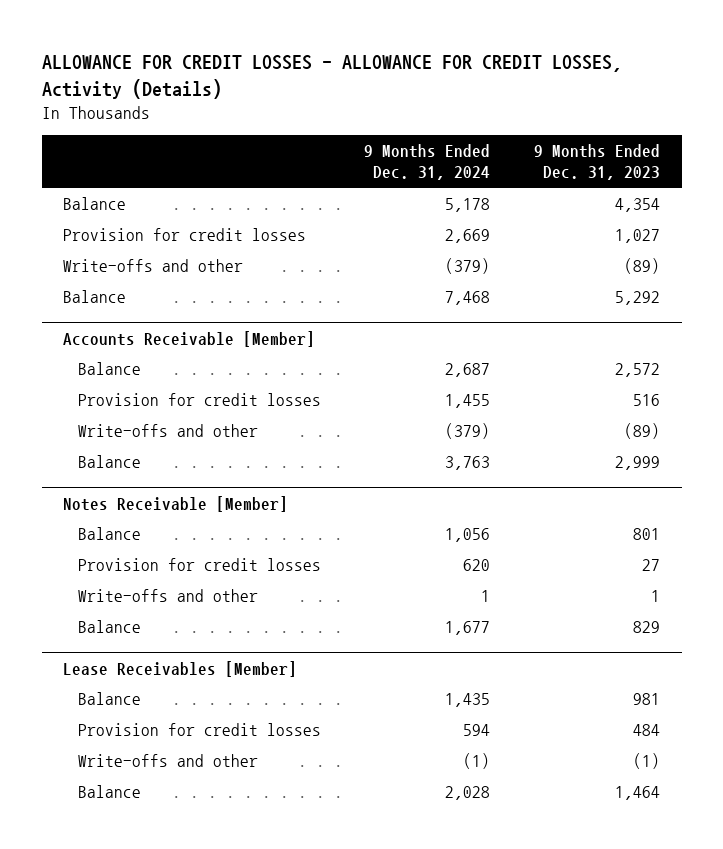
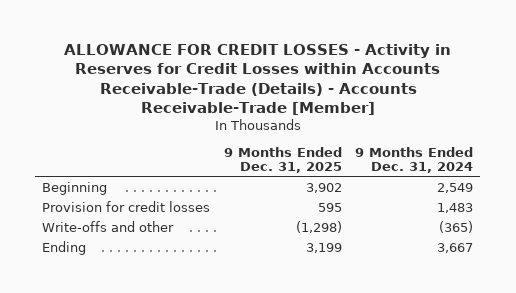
- ALLOWANCE FOR CREDIT LOSSES - ALLOWANCE FOR CREDIT LOSSES, Activity (Details)
+ ALLOWANCE FOR CREDIT LOSSES - Activity in Reserves for Credit Losses within Accounts Receivable-Trade (Details) - Accounts Receivable-Trade [Member]
- | 9 Months Ended Dec. 31, 2024 | 9 Months Ended Dec. 31, 2023
+ | 9 Months Ended Dec. 31, 2025 | 9 Months Ended Dec. 31, 2024
- Balance | 5,178 | 4,354
- Provision for credit losses | 2,669 | 1,027
- Write-offs and other | (379) | (89)
- Balance | 7,468 | 5,292
- Accounts Receivable [Member]
- Balance | 2,687 | 2,572
- Provision for credit losses | 1,455 | 516
- Write-offs and other | (379) | (89)
- Balance | 3,763 | 2,999
- Notes Receivable [Member]
- Balance | 1,056 | 801
- Provision for credit losses | 620 | 27
- Write-offs and other | 1 | 1
- Balance | 1,677 | 829
- Lease Receivables [Member]
- Balance | 1,435 | 981
- Provision for credit losses | 594 | 484
- Write-offs and other | (1) | (1)
- Balance | 2,028 | 1,464
+ Beginning | 3,902 | 2,549
+ Provision for credit losses | 595 | 1,483
+ Write-offs and other | (1,298) | (365)
+ Ending | 3,199 | 3,667

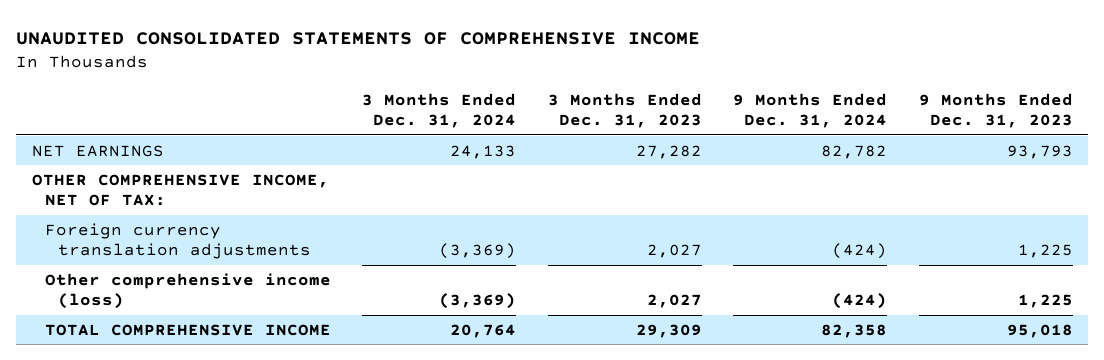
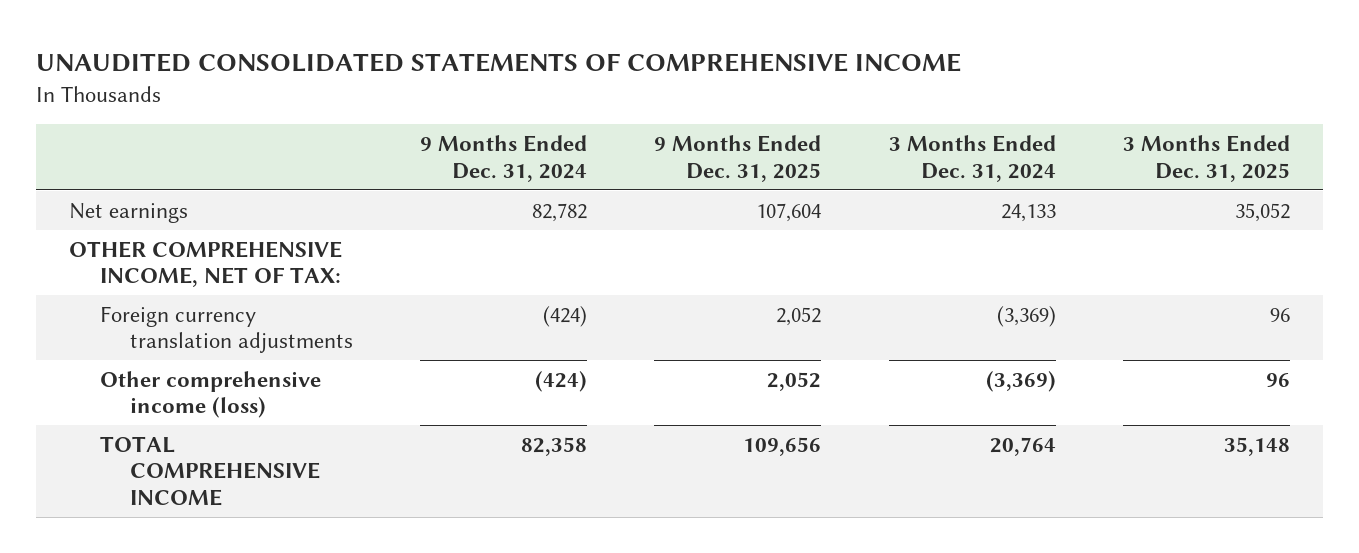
- | 3 Months Ended Dec. 31, 2024 | 3 Months Ended Dec. 31, 2023 | 9 Months Ended Dec. 31, 2024 | 9 Months Ended Dec. 31, 2023
+ | 9 Months Ended Dec. 31, 2024 | 9 Months Ended Dec. 31, 2025 | 3 Months Ended Dec. 31, 2024 | 3 Months Ended Dec. 31, 2025
- NET EARNINGS | 24,133 | 27,282 | 82,782 | 93,793
+ Net earnings | 82,782 | 107,604 | 24,133 | 35,052

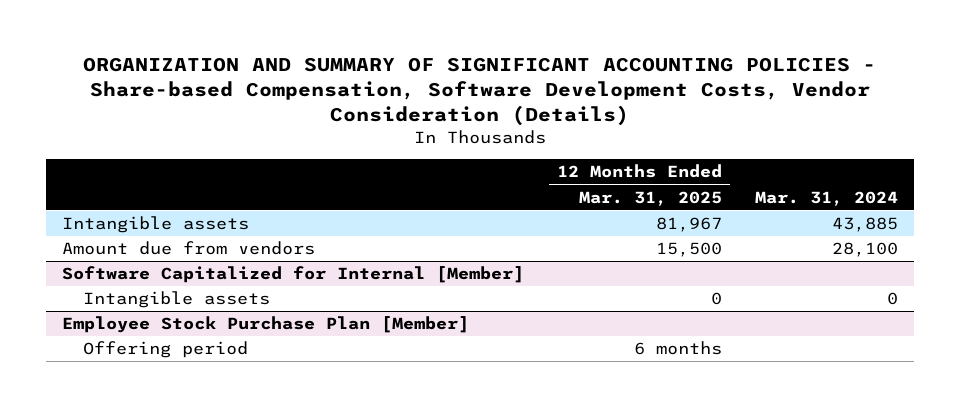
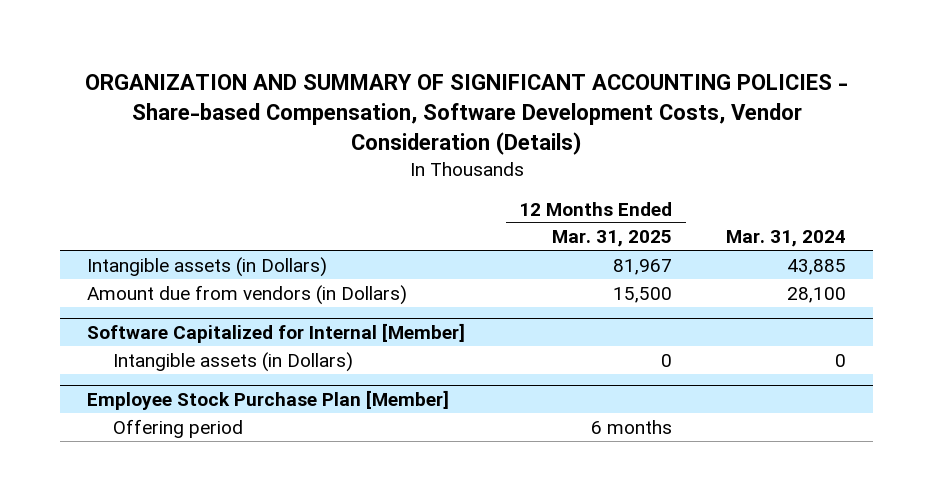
- Intangible assets | 81,967 | 43,885
- Amount due from vendors | 15,500 | 28,100
+ Intangible assets (in Dollars) | 81,967 | 43,885
+ Amount due from vendors (in Dollars) | 15,500 | 28,100
@ Software Capitalized for Internal [Member]
- Intangible assets | 0 | 0
+ Intangible assets (in Dollars) | 0 | 0

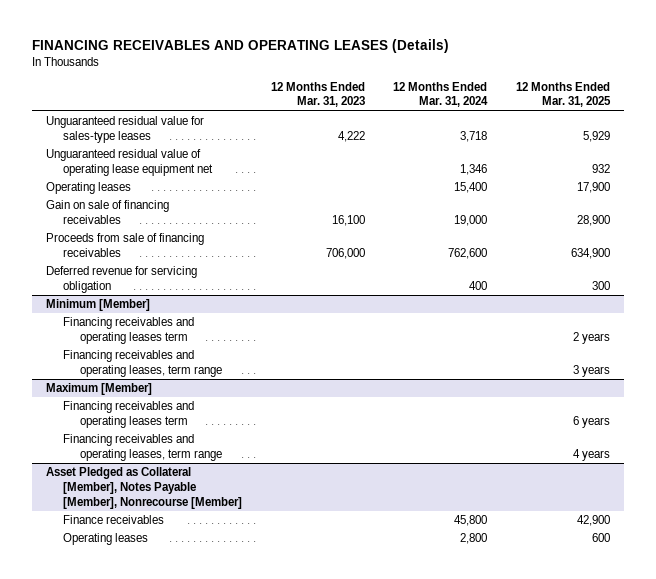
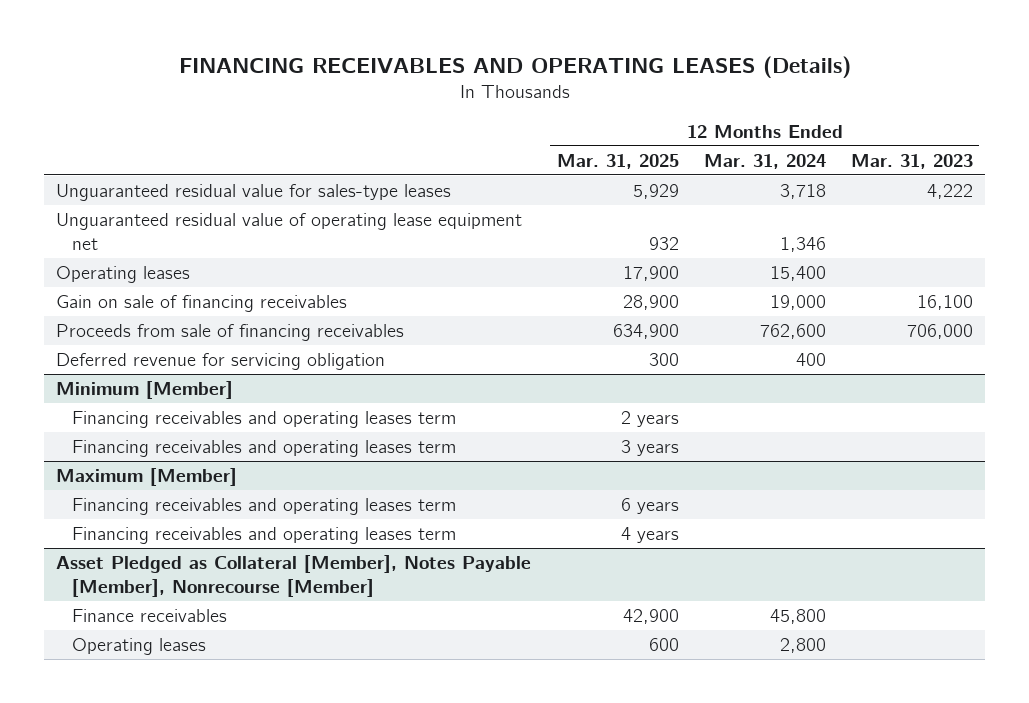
- | 12 Months Ended Mar. 31, 2023 | 12 Months Ended Mar. 31, 2024 | 12 Months Ended Mar. 31, 2025
+ | 12 Months Ended Mar. 31, 2025 | 12 Months Ended Mar. 31, 2024 | 12 Months Ended Mar. 31, 2023
@ Minimum [Member]
- Financing receivables and operating leases, term range | | | 3 years
+ Financing receivables and operating leases term | 3 years | |
@ Maximum [Member]
- Financing receivables and operating leases, term range | | | 4 years
+ Financing receivables and operating leases term | 4 years | |

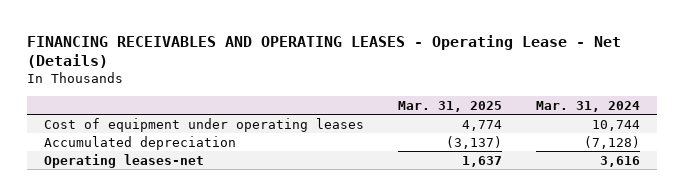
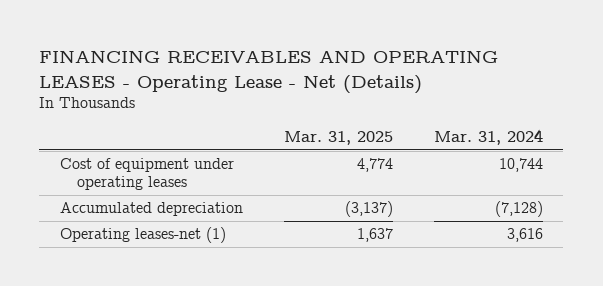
- Operating leases-net | 1,637 | 3,616
+ Operating leases-net (1) | 1,637 | 3,616

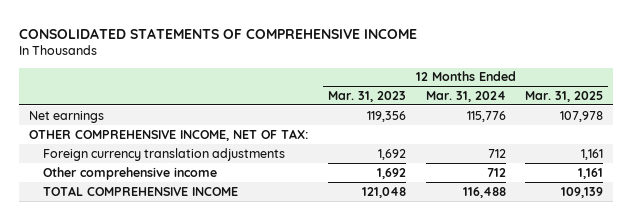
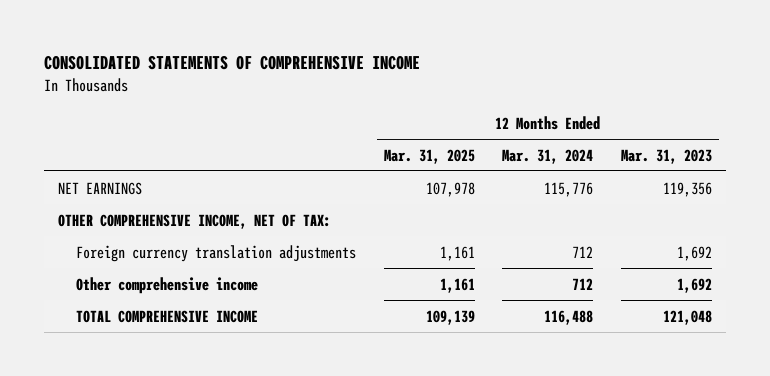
- | 12 Months Ended Mar. 31, 2023 | 12 Months Ended Mar. 31, 2024 | 12 Months Ended Mar. 31, 2025
+ | 12 Months Ended Mar. 31, 2025 | 12 Months Ended Mar. 31, 2024 | 12 Months Ended Mar. 31, 2023
- Net earnings | 119,356 | 115,776 | 107,978
+ NET EARNINGS | 107,978 | 115,776 | 119,356

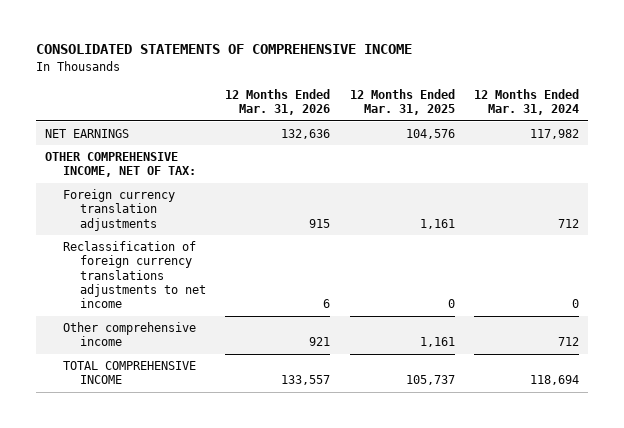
- | 12 Months Ended Mar. 31, 2025 | 12 Months Ended Mar. 31, 2024 | 12 Months Ended Mar. 31, 2023
+ | 12 Months Ended Mar. 31, 2026 | 12 Months Ended Mar. 31, 2025 | 12 Months Ended Mar. 31, 2024
- NET EARNINGS | 107,978 | 115,776 | 119,356
+ NET EARNINGS | 132,636 | 104,576 | 117,982
+ Reclassification of foreign currency translations adjustments to net income | 6 | 0 | 0
- TOTAL COMPREHENSIVE INCOME | 109,139 | 116,488 | 121,048
+ TOTAL COMPREHENSIVE INCOME | 133,557 | 105,737 | 118,694

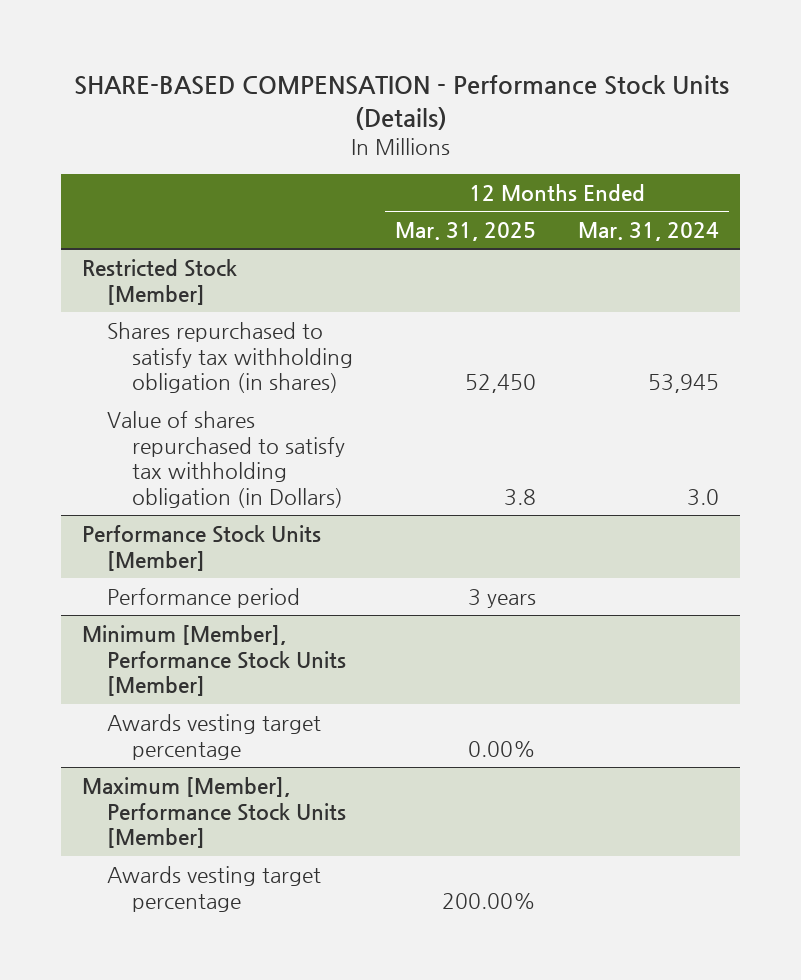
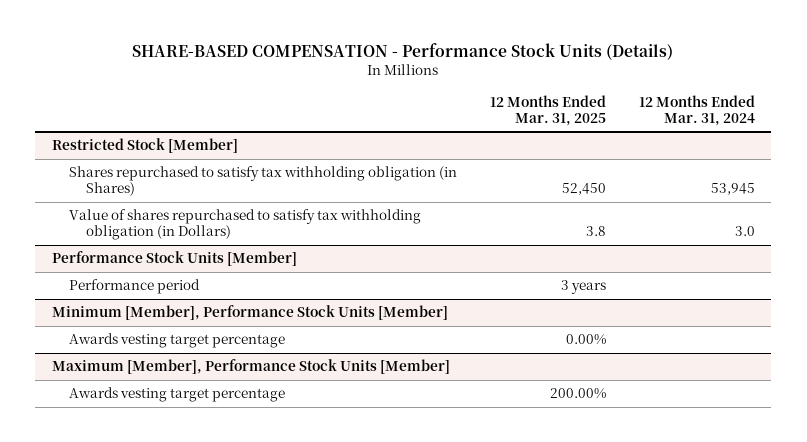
@ Restricted Stock [Member]
- Shares repurchased to satisfy tax withholding obligation (in shares) | 52,450 | 53,945
+ Shares repurchased to satisfy tax withholding obligation (in Shares) | 52,450 | 53,945

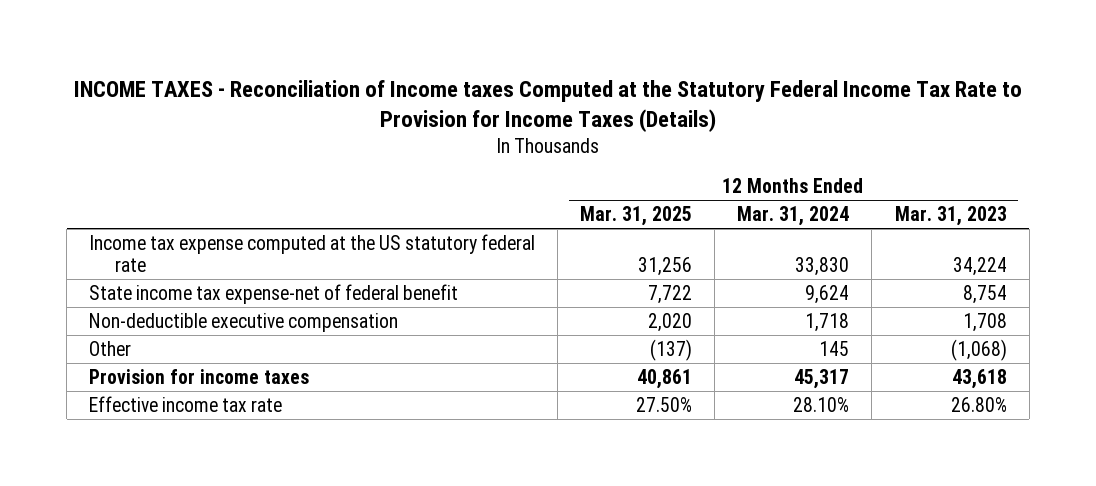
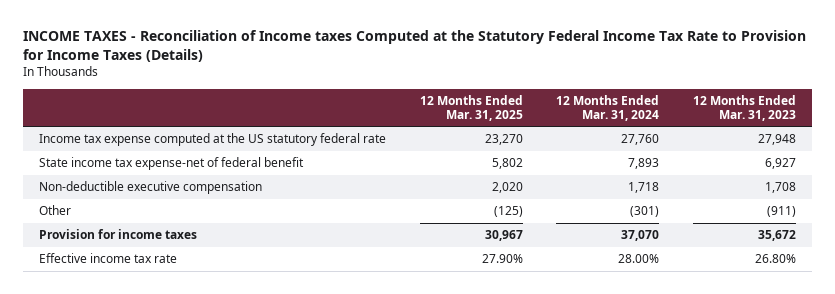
- Income tax expense computed at the US statutory federal rate | 31,256 | 33,830 | 34,224
- State income tax expense-net of federal benefit | 7,722 | 9,624 | 8,754
+ Income tax expense computed at the US statutory federal rate | 23,270 | 27,760 | 27,948
+ State income tax expense-net of federal benefit | 5,802 | 7,893 | 6,927
- Other | (137) | 145 | (1,068)
- Provision for income taxes | 40,861 | 45,317 | 43,618
- Effective income tax rate | 27.50% | 28.10% | 26.80%
+ Other | (125) | (301) | (911)
+ Provision for income taxes | 30,967 | 37,070 | 35,672
+ Effective income tax rate | 27.90% | 28.00% | 26.80%

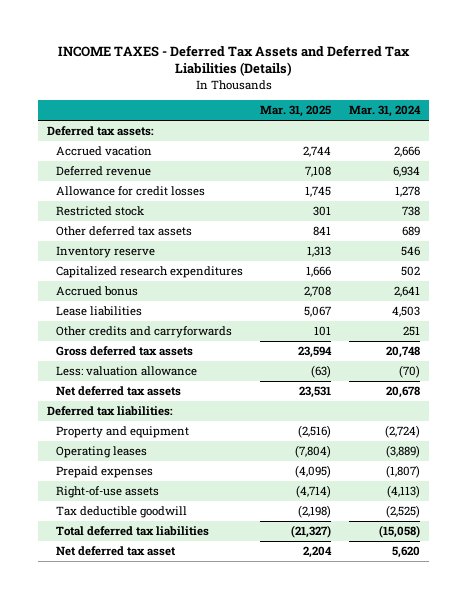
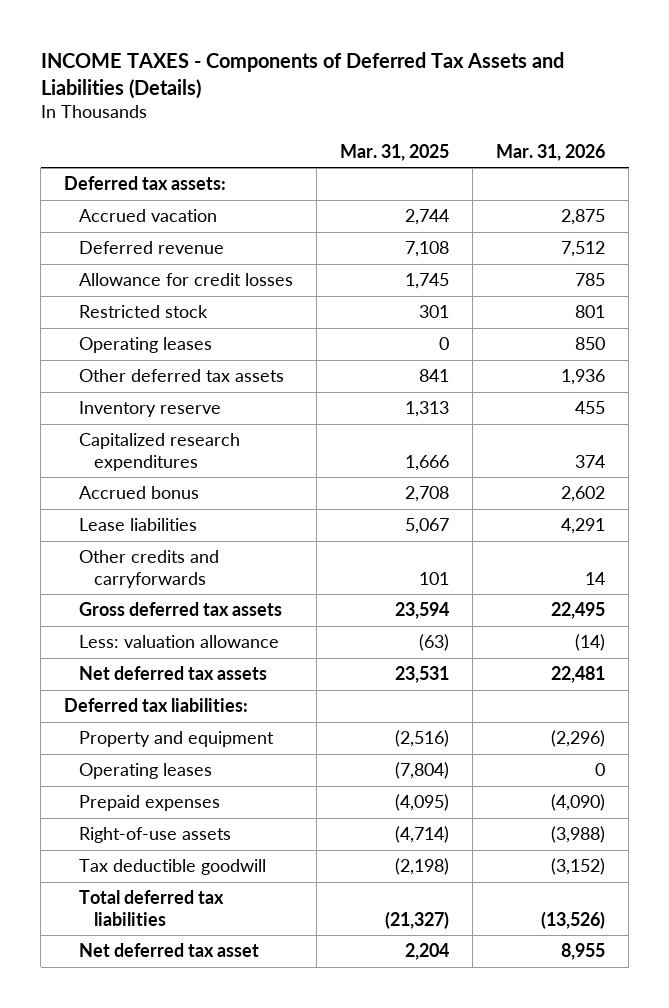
- INCOME TAXES - Deferred Tax Assets and Deferred Tax Liabilities (Details)
+ INCOME TAXES - Components of Deferred Tax Assets and Liabilities (Details)
- | Mar. 31, 2025 | Mar. 31, 2024
+ | Mar. 31, 2025 | Mar. 31, 2026
+ Operating leases | 0 | 850

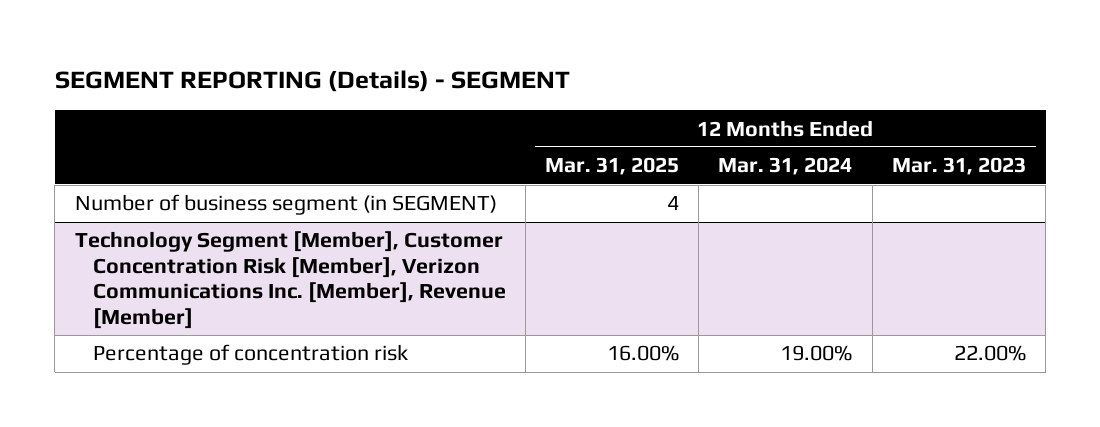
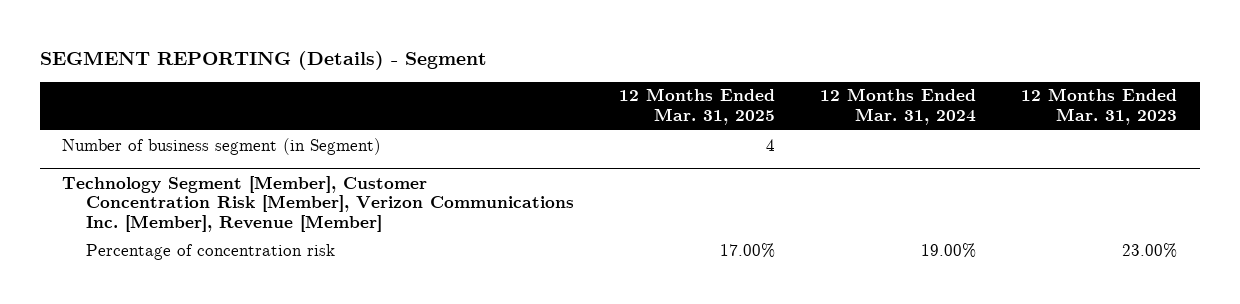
- SEGMENT REPORTING (Details) - SEGMENT
+ SEGMENT REPORTING (Details) - Segment
- Number of business segment (in SEGMENT) | 4 | |
+ Number of business segment (in Segment) | 4 | |
@ Technology Segment [Member], Customer Concentration Risk [Member], Verizon Communications Inc. [Member], Revenue [Member]
- Percentage of concentration risk | 16.00% | 19.00% | 22.00%
+ Percentage of concentration risk | 17.00% | 19.00% | 23.00%

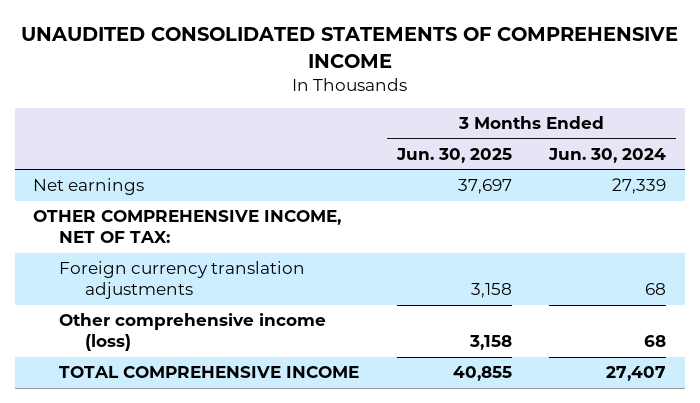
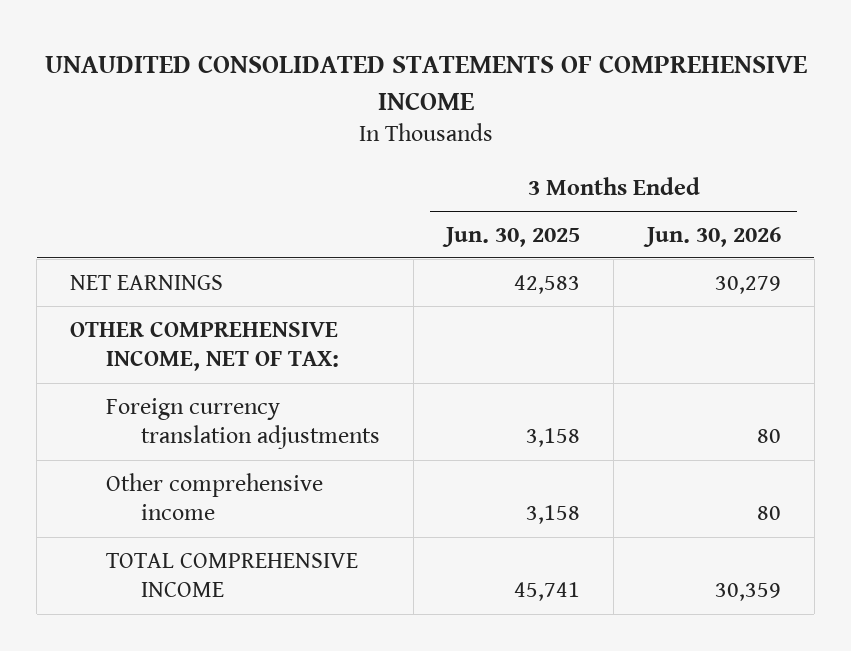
- | 3 Months Ended Jun. 30, 2025 | 3 Months Ended Jun. 30, 2024
+ | 3 Months Ended Jun. 30, 2025 | 3 Months Ended Jun. 30, 2026
- Net earnings | 37,697 | 27,339
+ NET EARNINGS | 42,583 | 30,279
- Other comprehensive income (loss) | 3,158 | 68
- TOTAL COMPREHENSIVE INCOME | 40,855 | 27,407
+ Other comprehensive income | 3,158 | 80
+ TOTAL COMPREHENSIVE INCOME | 45,741 | 30,359

